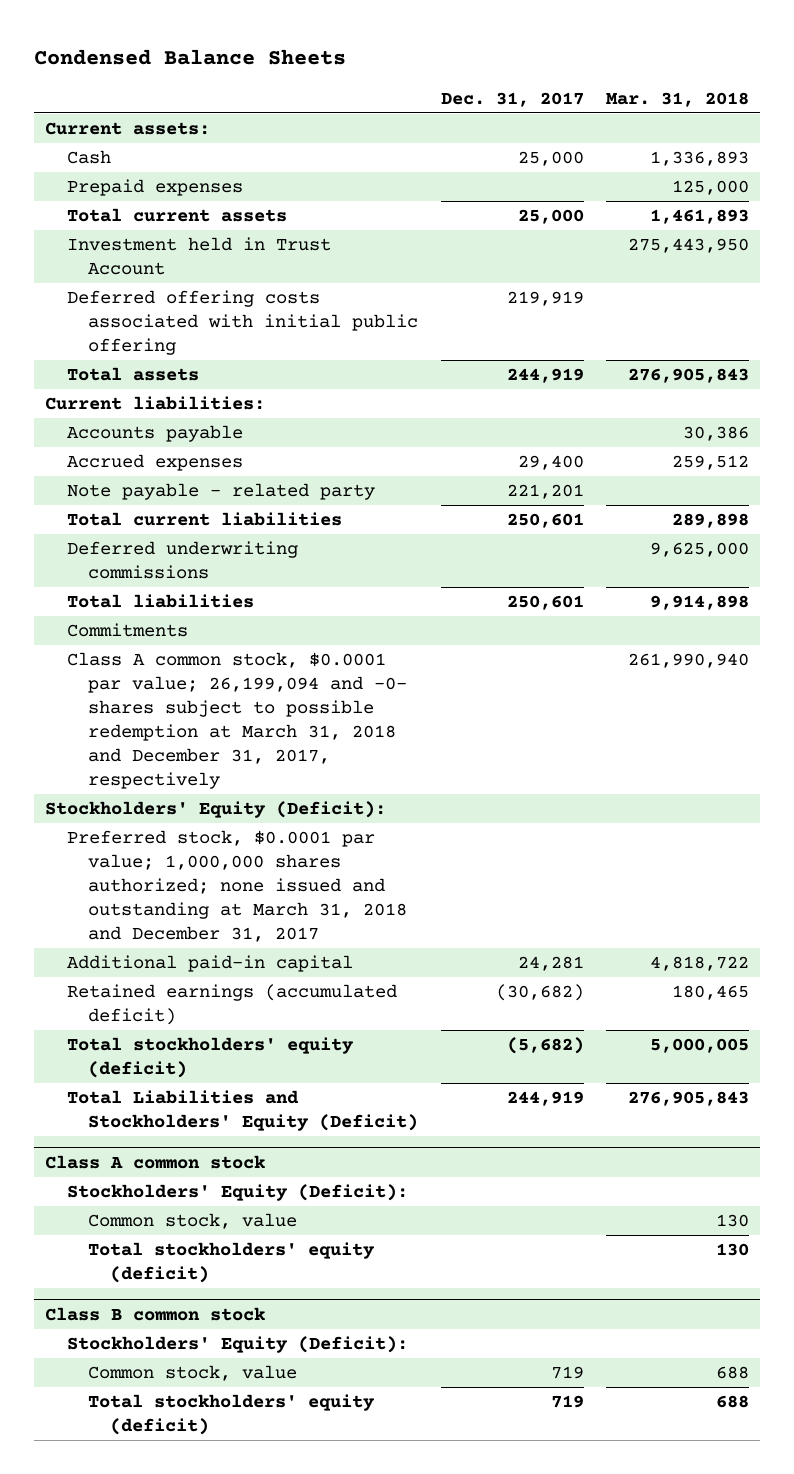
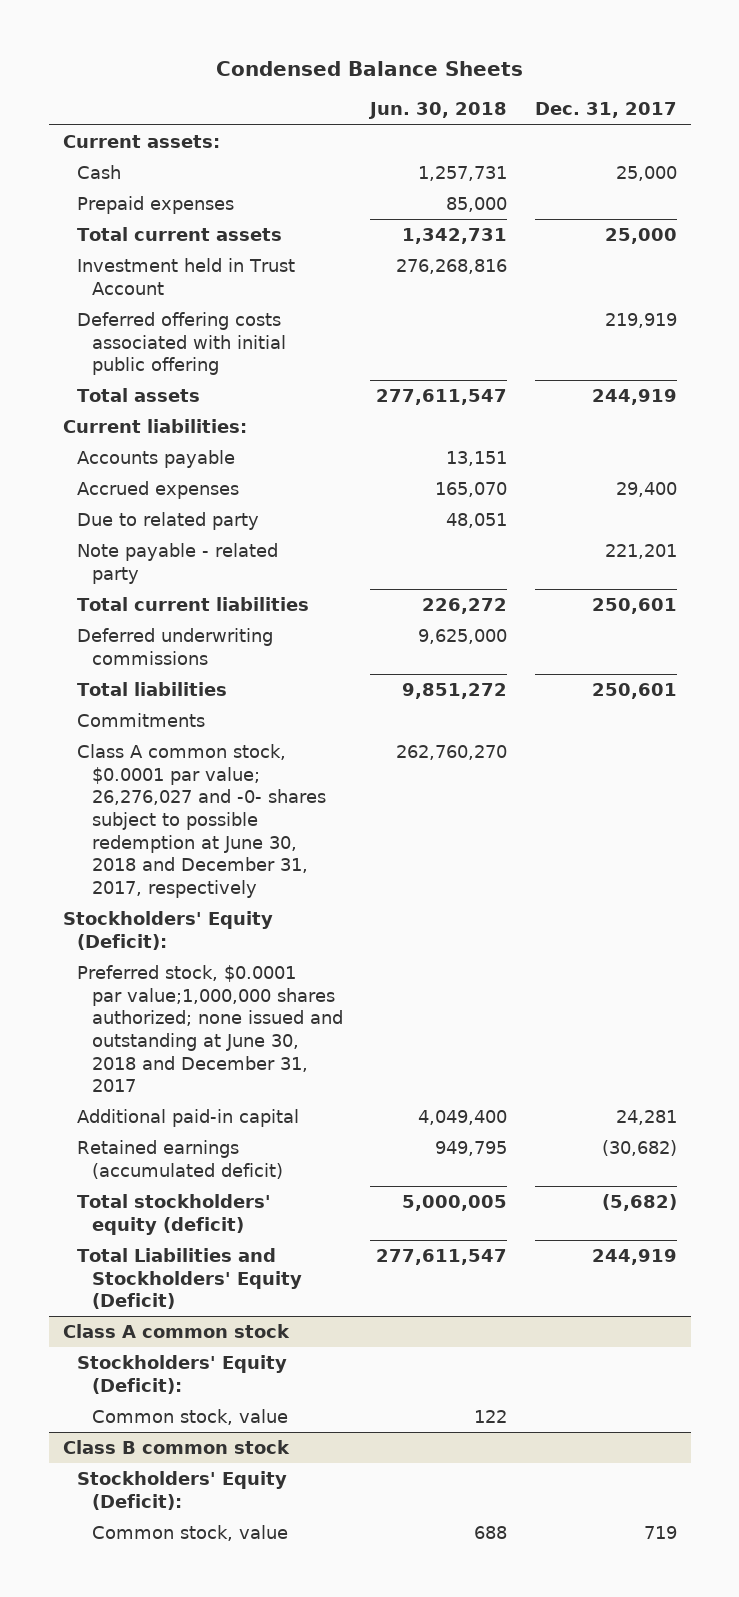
- | Dec. 31, 2017 | Mar. 31, 2018
+ | Jun. 30, 2018 | Dec. 31, 2017
+ Due to related party | 48,051 |
- Class A common stock, $0.0001 par value; 26,199,094 and -0- shares subject to possible redemption at March 31, 2018 and December 31, 2017, respectively | | 261,990,940
+ Class A common stock, $0.0001 par value; 26,276,027 and -0- shares subject to possible redemption at June 30, 2018 and December 31, 2017, respectively | 262,760,270 |
- Preferred stock, $0.0001 par value; 1,000,000 shares authorized; none issued and outstanding at March 31, 2018 and December 31, 2017
+ Preferred stock, $0.0001 par value;1,000,000 shares authorized; none issued and outstanding at June 30, 2018 and December 31, 2017
@ Class A common stock
- Total stockholders' equity (deficit) | | 130
@ Class B common stock
- Total stockholders' equity (deficit) | 719 | 688

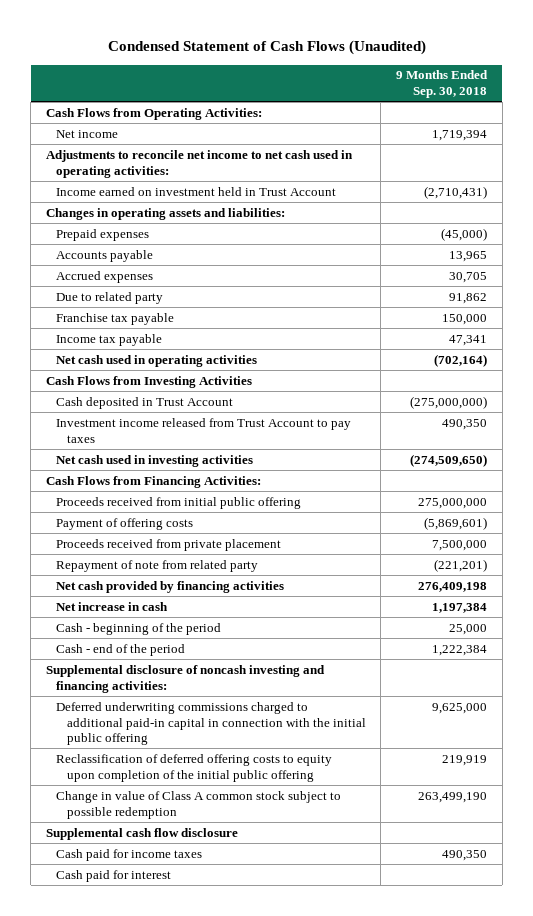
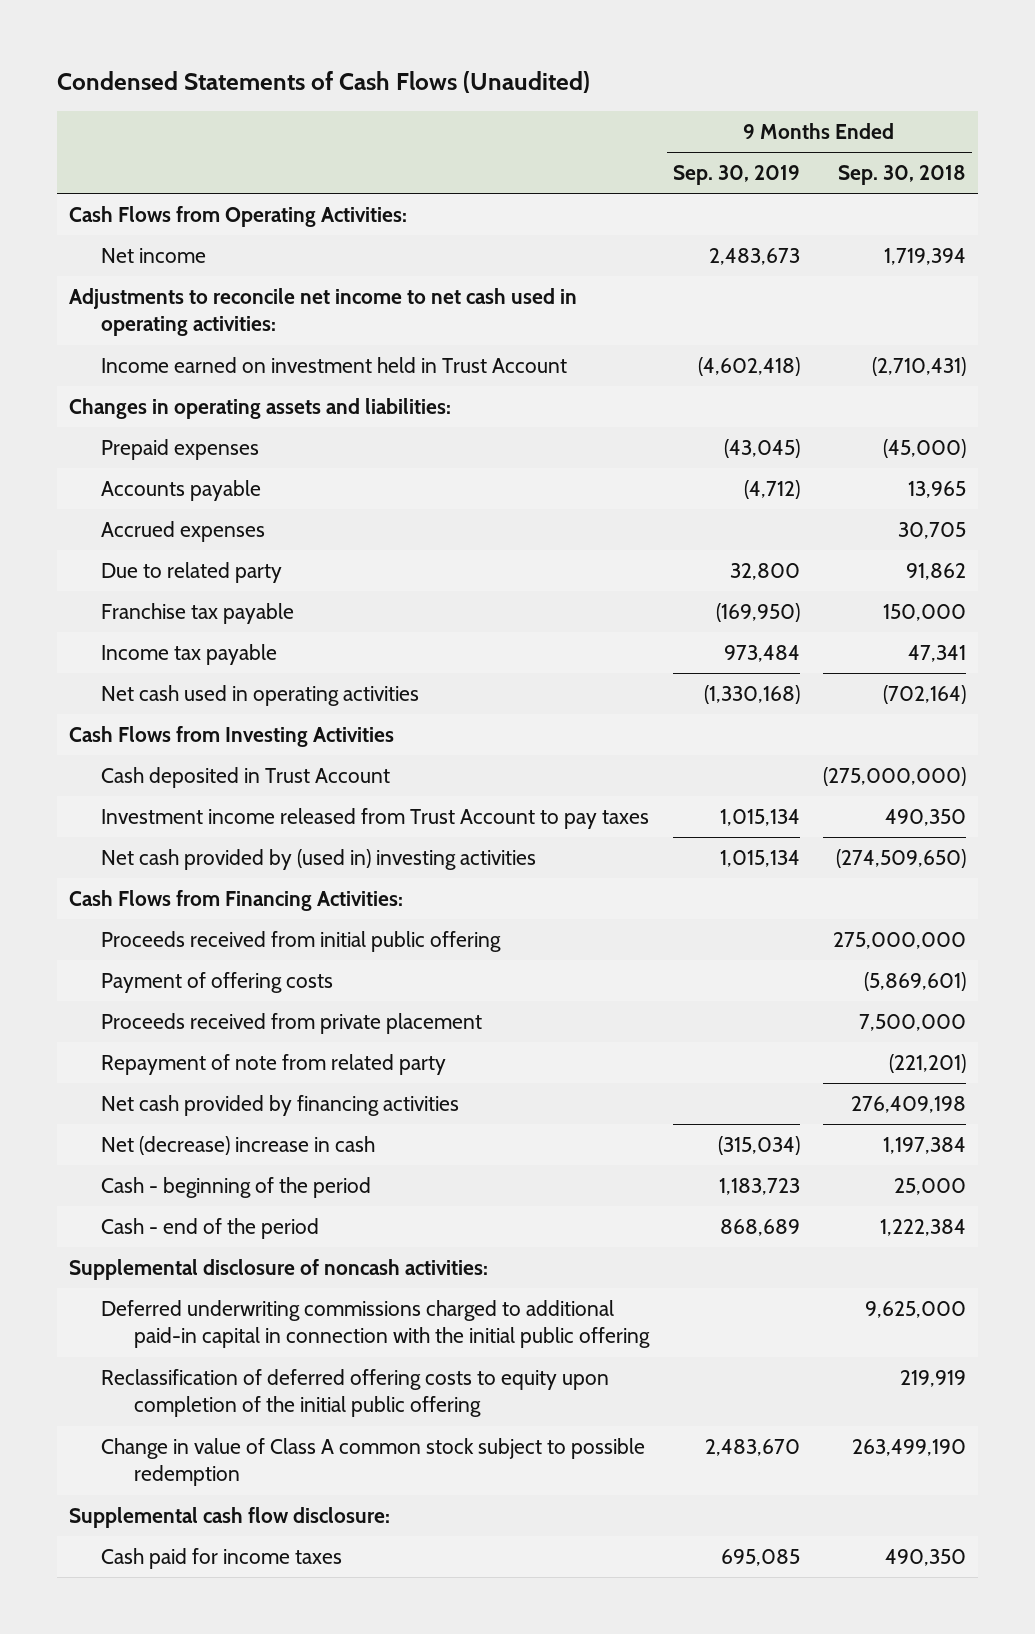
- Condensed Statement of Cash Flows (Unaudited)
+ Condensed Statements of Cash Flows (Unaudited)
- | 9 Months Ended Sep. 30, 2018
+ | 9 Months Ended Sep. 30, 2019 | 9 Months Ended Sep. 30, 2018
- Net cash used in investing activities | (274,509,650)
+ Net cash provided by (used in) investing activities | 1,015,134 | (274,509,650)
- Net increase in cash | 1,197,384
+ Net (decrease) increase in cash | (315,034) | 1,197,384
- Supplemental disclosure of noncash investing and financing activities:
+ Supplemental disclosure of noncash activities:
- Supplemental cash flow disclosure
+ Supplemental cash flow disclosure:
- Cash paid for interest

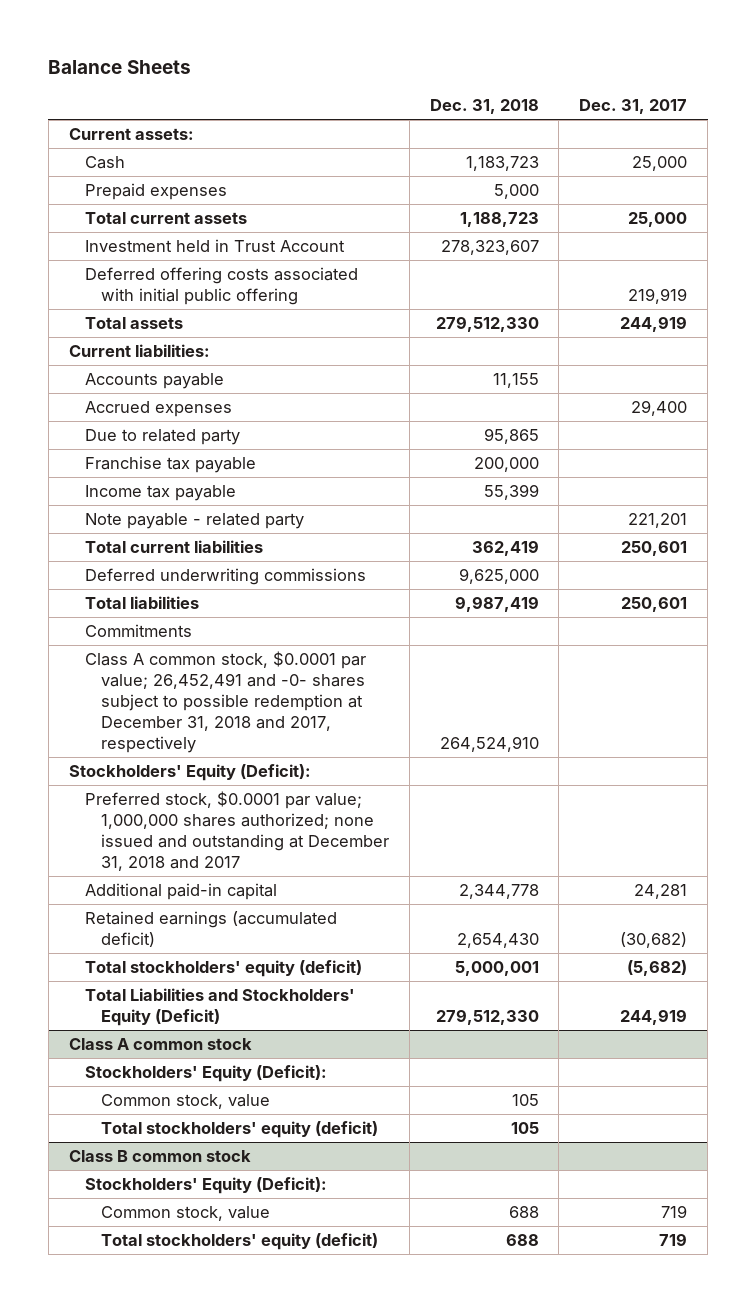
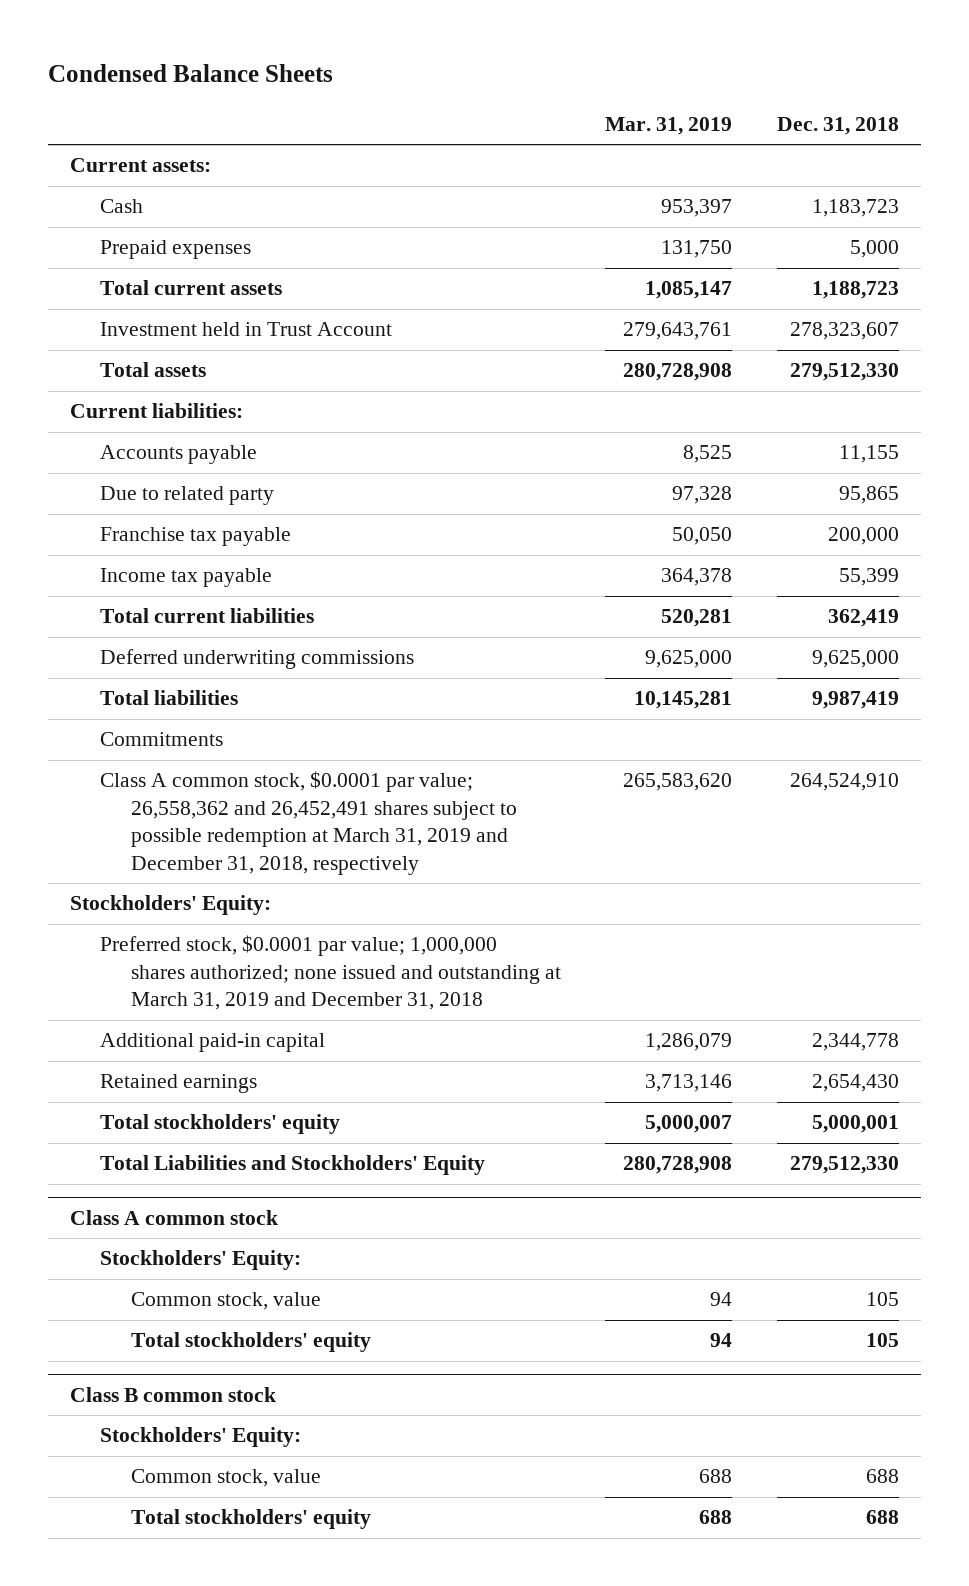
- Balance Sheets
+ Condensed Balance Sheets
- | Dec. 31, 2018 | Dec. 31, 2017
+ | Mar. 31, 2019 | Dec. 31, 2018
- Deferred offering costs associated with initial public offering | | 219,919
- Accrued expenses | | 29,400
- Note payable - related party | | 221,201
- Class A common stock, $0.0001 par value; 26,452,491 and -0- shares subject to possible redemption at December 31, 2018 and 2017, respectively | 264,524,910 |
- Stockholders' Equity (Deficit):
- Preferred stock, $0.0001 par value; 1,000,000 shares authorized; none issued and outstanding at December 31, 2018 and 2017
+ Class A common stock, $0.0001 par value; 26,558,362 and 26,452,491 shares subject to possible redemption at March 31, 2019 and December 31, 2018, respectively | 265,583,620 | 264,524,910
+ Stockholders' Equity:
+ Preferred stock, $0.0001 par value; 1,000,000 shares authorized; none issued and outstanding at March 31, 2019 and December 31, 2018
- Retained earnings (accumulated deficit) | 2,654,430 | (30,682)
- Total stockholders' equity (deficit) | 5,000,001 | (5,682)
- Total Liabilities and Stockholders' Equity (Deficit) | 279,512,330 | 244,919
+ Retained earnings | 3,713,146 | 2,654,430
+ Total stockholders' equity | 5,000,007 | 5,000,001
+ Total Liabilities and Stockholders' Equity | 280,728,908 | 279,512,330
@ Class A common stock
- Stockholders' Equity (Deficit):
+ Stockholders' Equity:
- Total stockholders' equity (deficit) | 105 |
+ Total stockholders' equity | 94 | 105
@ Class B common stock
- Stockholders' Equity (Deficit):
+ Stockholders' Equity:
- Total stockholders' equity (deficit) | 688 | 719
+ Total stockholders' equity | 688 | 688

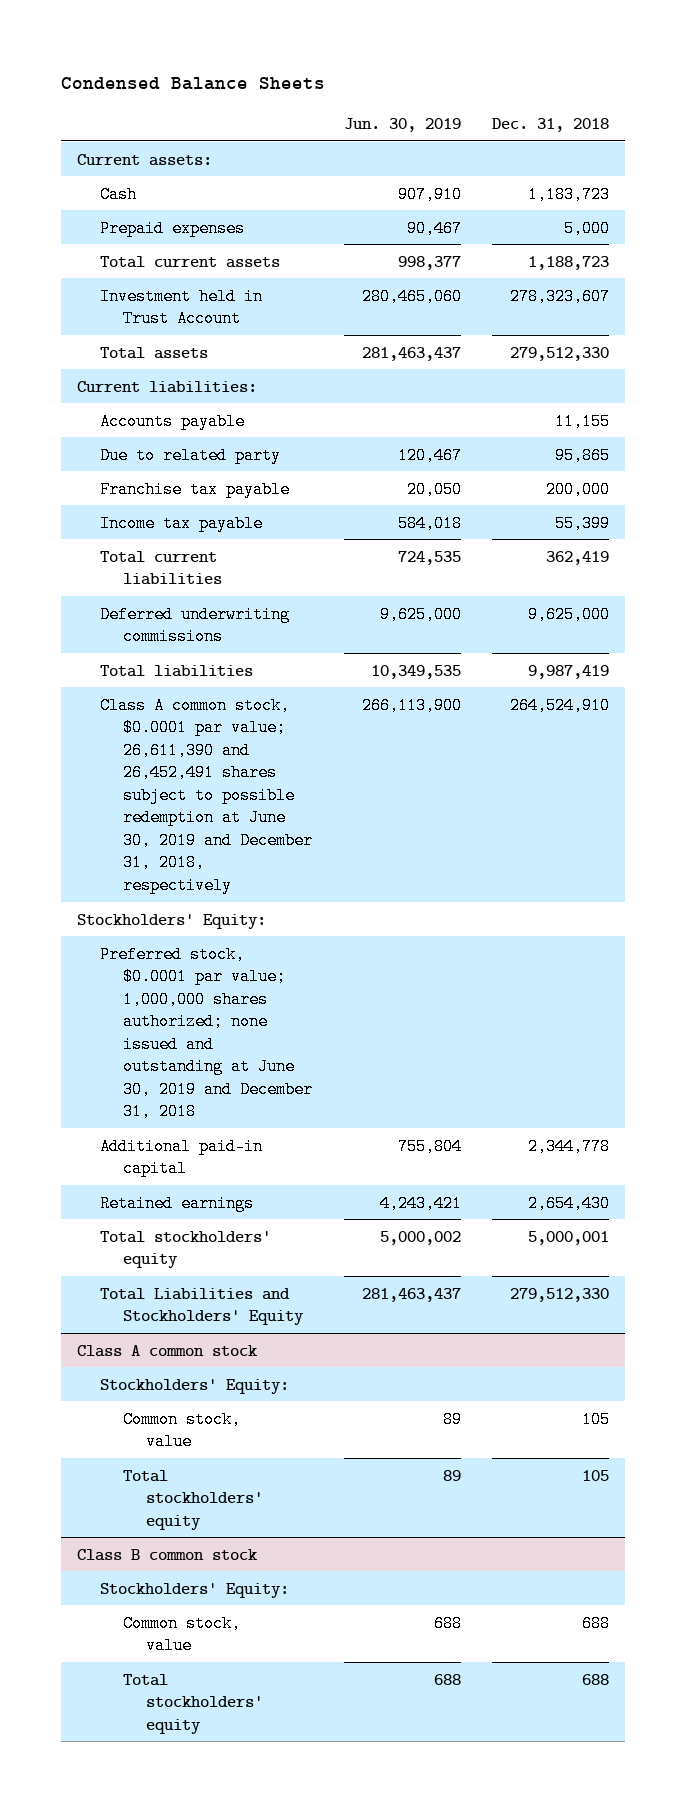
- | Mar. 31, 2019 | Dec. 31, 2018
+ | Jun. 30, 2019 | Dec. 31, 2018
- Commitments
- Class A common stock, $0.0001 par value; 26,558,362 and 26,452,491 shares subject to possible redemption at March 31, 2019 and December 31, 2018, respectively | 265,583,620 | 264,524,910
+ Class A common stock, $0.0001 par value; 26,611,390 and 26,452,491 shares subject to possible redemption at June 30, 2019 and December 31, 2018, respectively | 266,113,900 | 264,524,910
- Preferred stock, $0.0001 par value; 1,000,000 shares authorized; none issued and outstanding at March 31, 2019 and December 31, 2018
+ Preferred stock, $0.0001 par value; 1,000,000 shares authorized; none issued and outstanding at June 30, 2019 and December 31, 2018

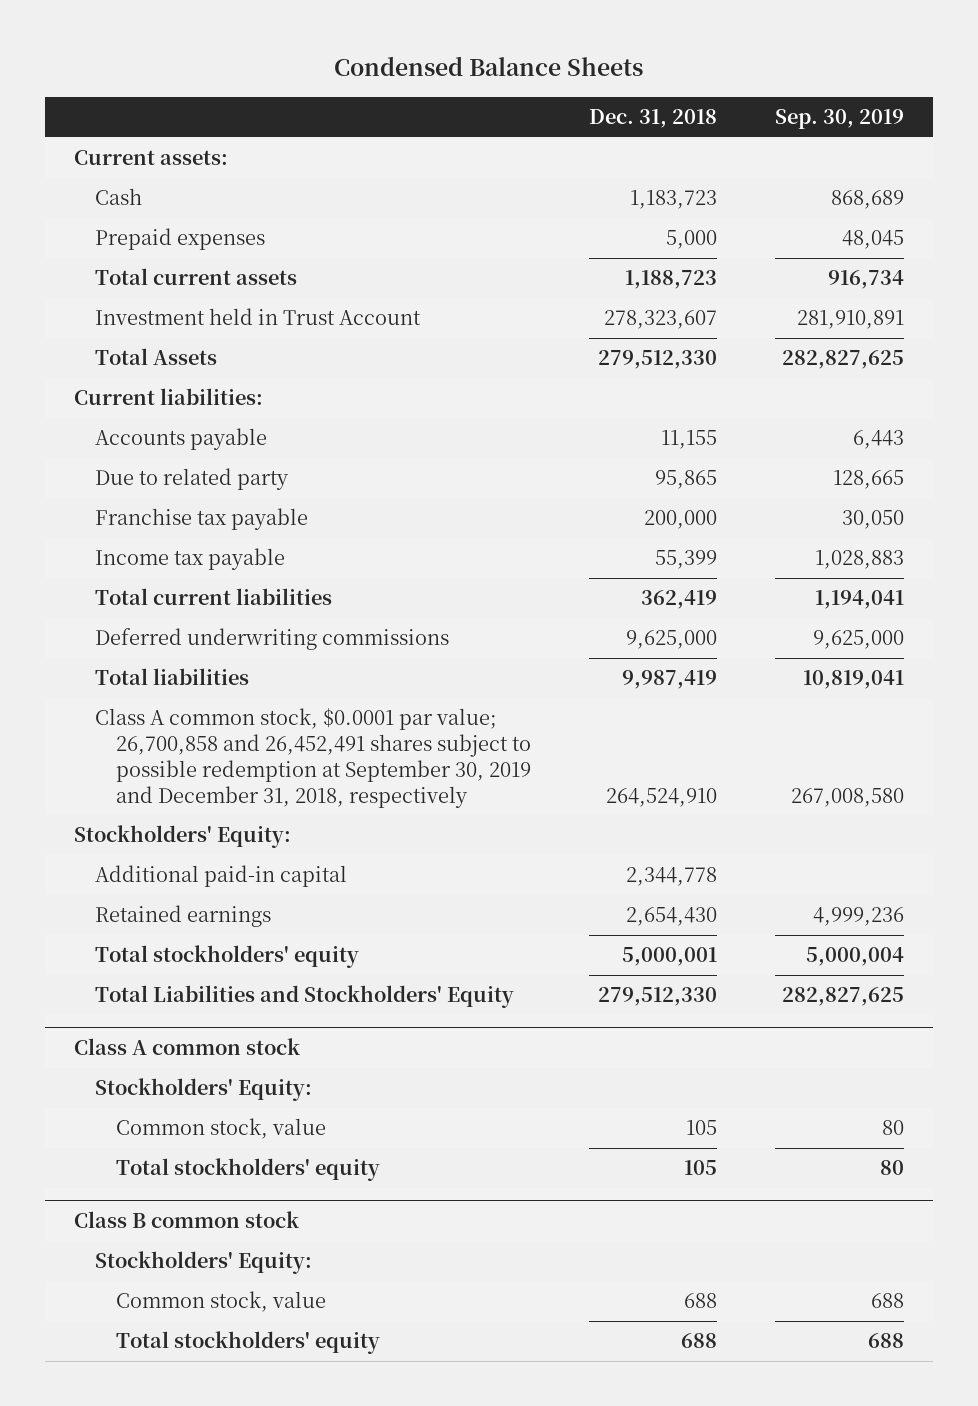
- | Jun. 30, 2019 | Dec. 31, 2018
+ | Dec. 31, 2018 | Sep. 30, 2019
- Total assets | 281,463,437 | 279,512,330
+ Total Assets | 279,512,330 | 282,827,625
- Class A common stock, $0.0001 par value; 26,611,390 and 26,452,491 shares subject to possible redemption at June 30, 2019 and December 31, 2018, respectively | 266,113,900 | 264,524,910
+ Class A common stock, $0.0001 par value; 26,700,858 and 26,452,491 shares subject to possible redemption at September 30, 2019 and December 31, 2018, respectively | 264,524,910 | 267,008,580
- Preferred stock, $0.0001 par value; 1,000,000 shares authorized; none issued and outstanding at June 30, 2019 and December 31, 2018

